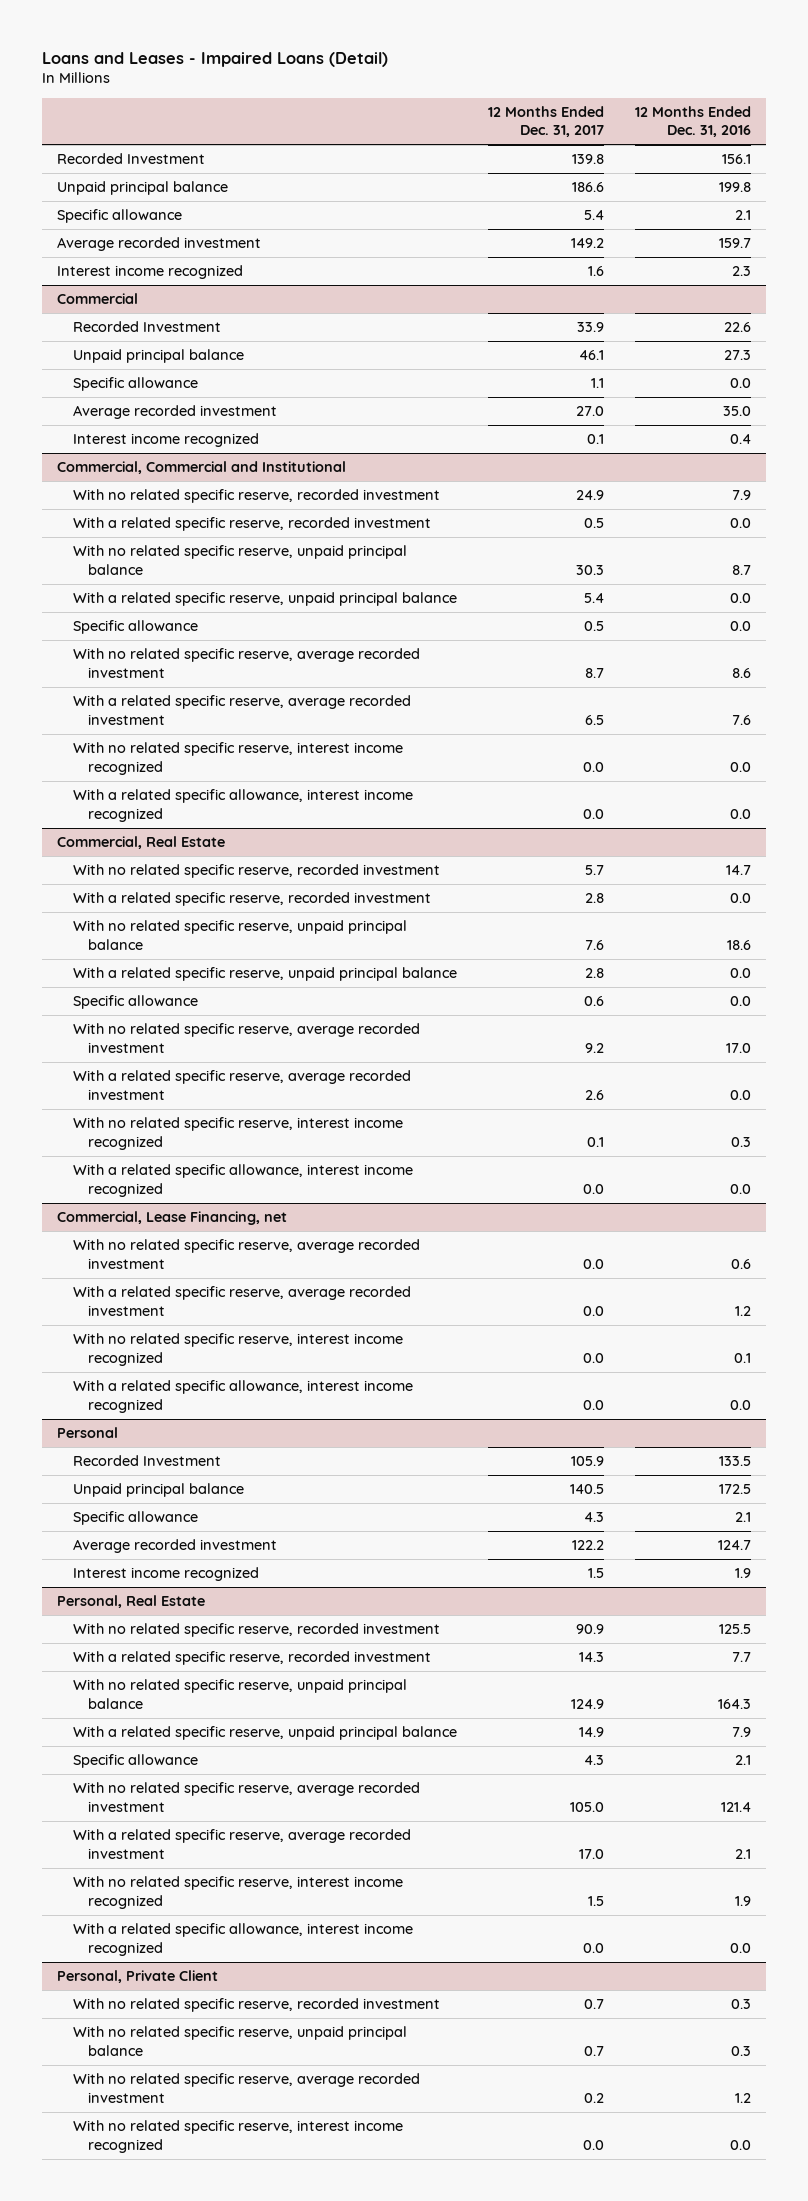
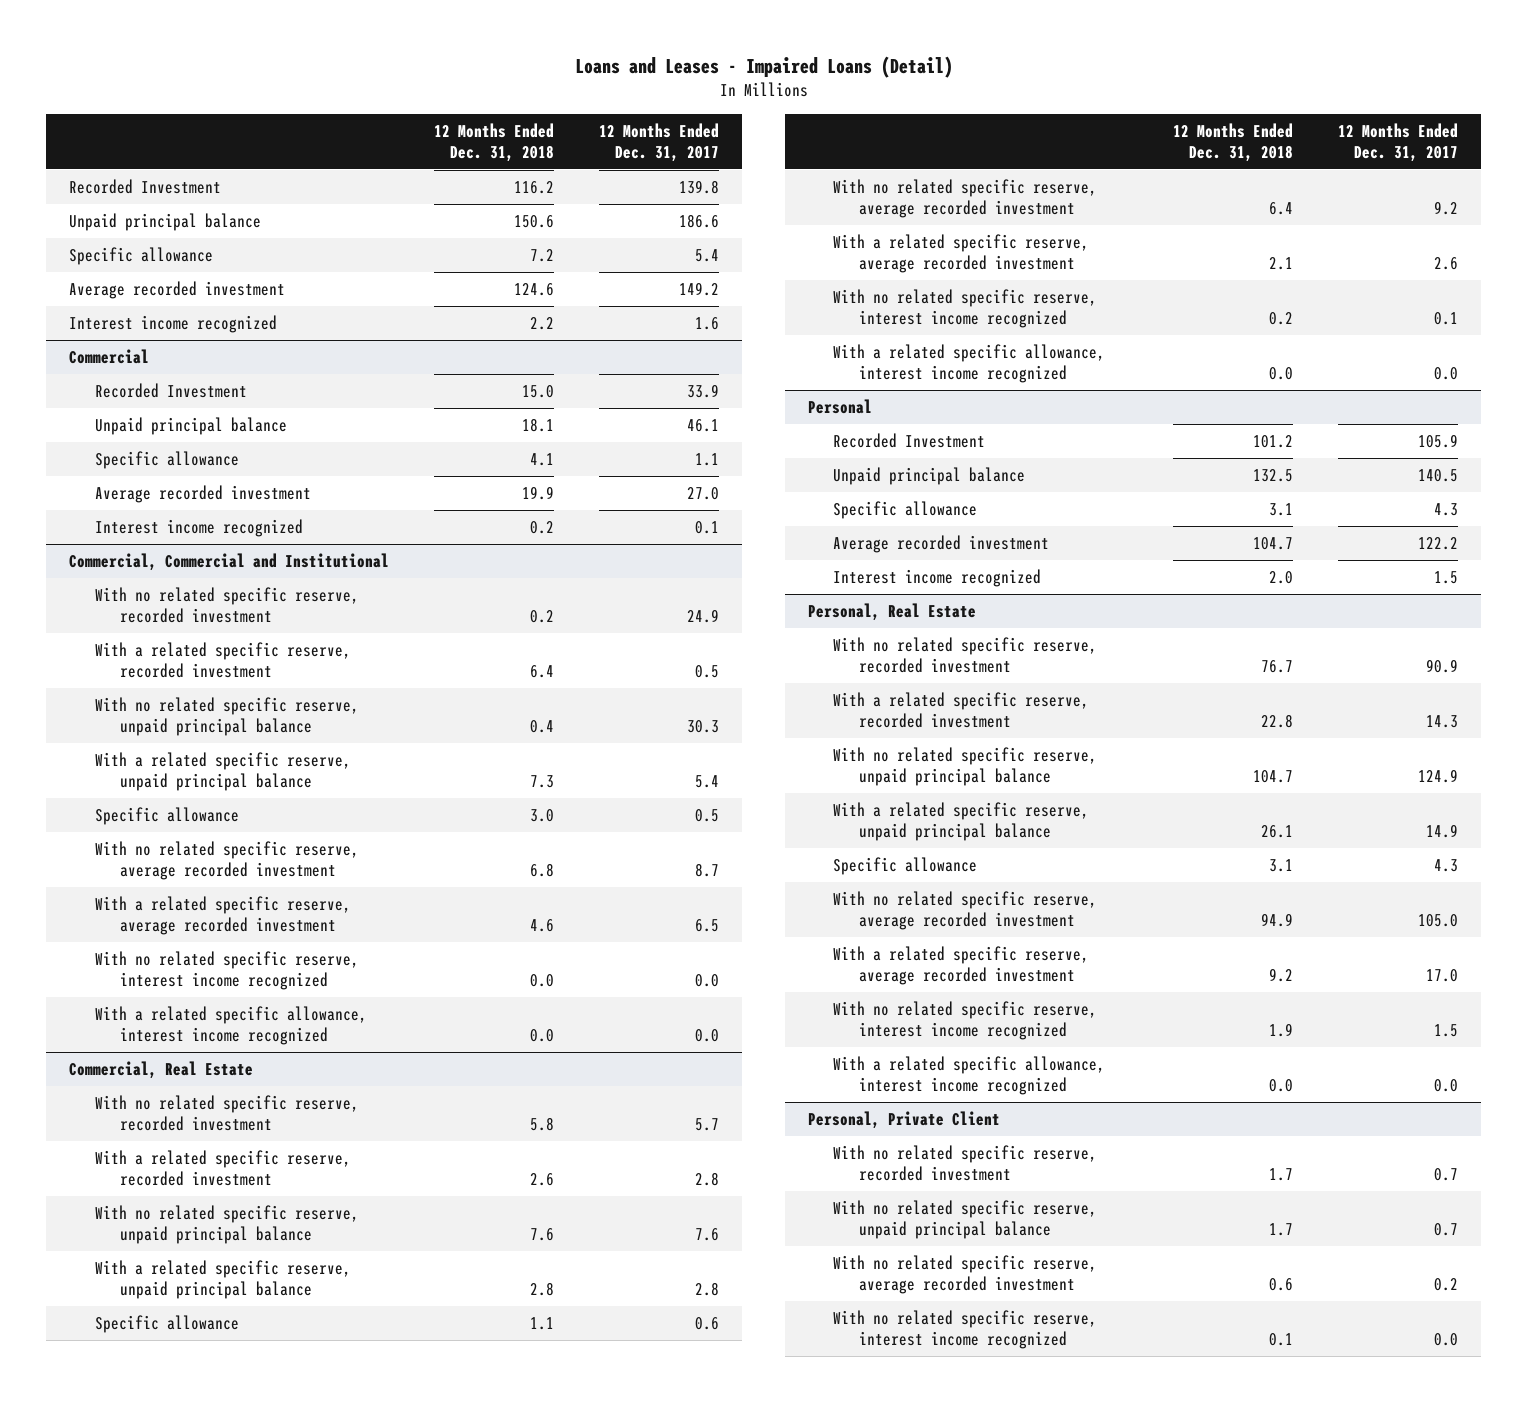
- | 12 Months Ended Dec. 31, 2017 | 12 Months Ended Dec. 31, 2016
+ | 12 Months Ended Dec. 31, 2018 | 12 Months Ended Dec. 31, 2017
- Commercial, Lease Financing, net
- With no related specific reserve, average recorded investment | 0.0 | 0.6
- With a related specific reserve, average recorded investment | 0.0 | 1.2
- With no related specific reserve, interest income recognized | 0.0 | 0.1
- With a related specific allowance, interest income recognized | 0.0 | 0.0

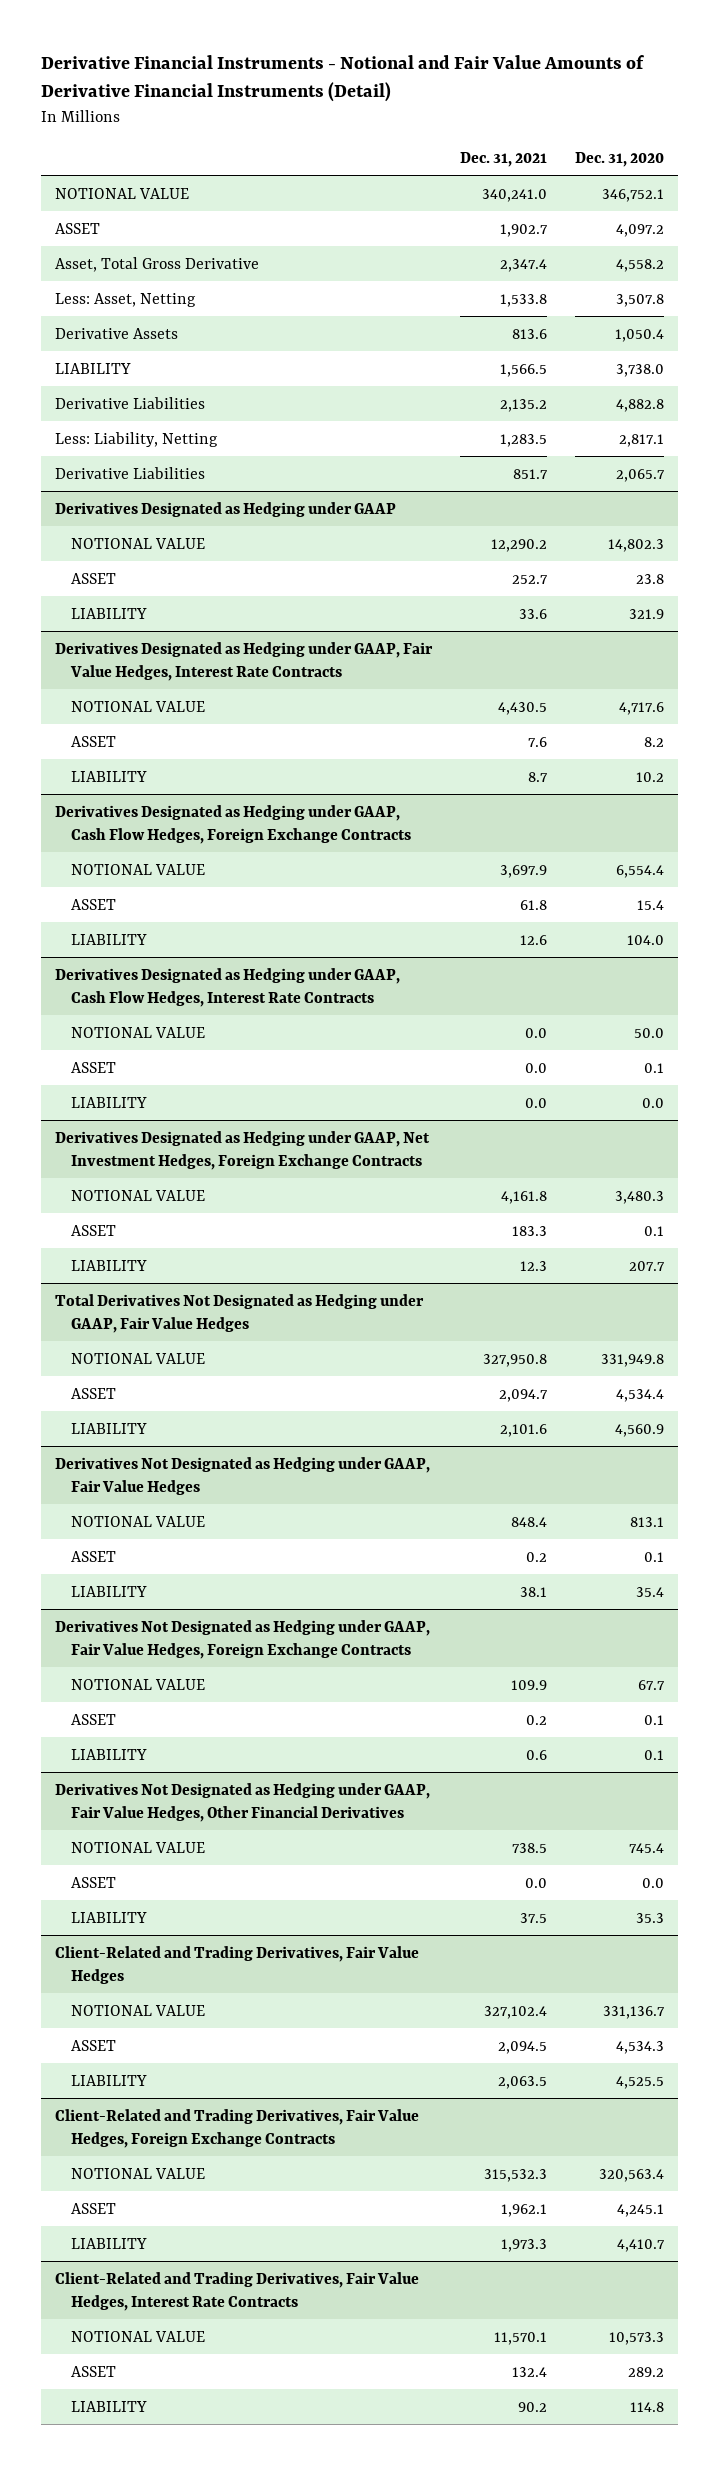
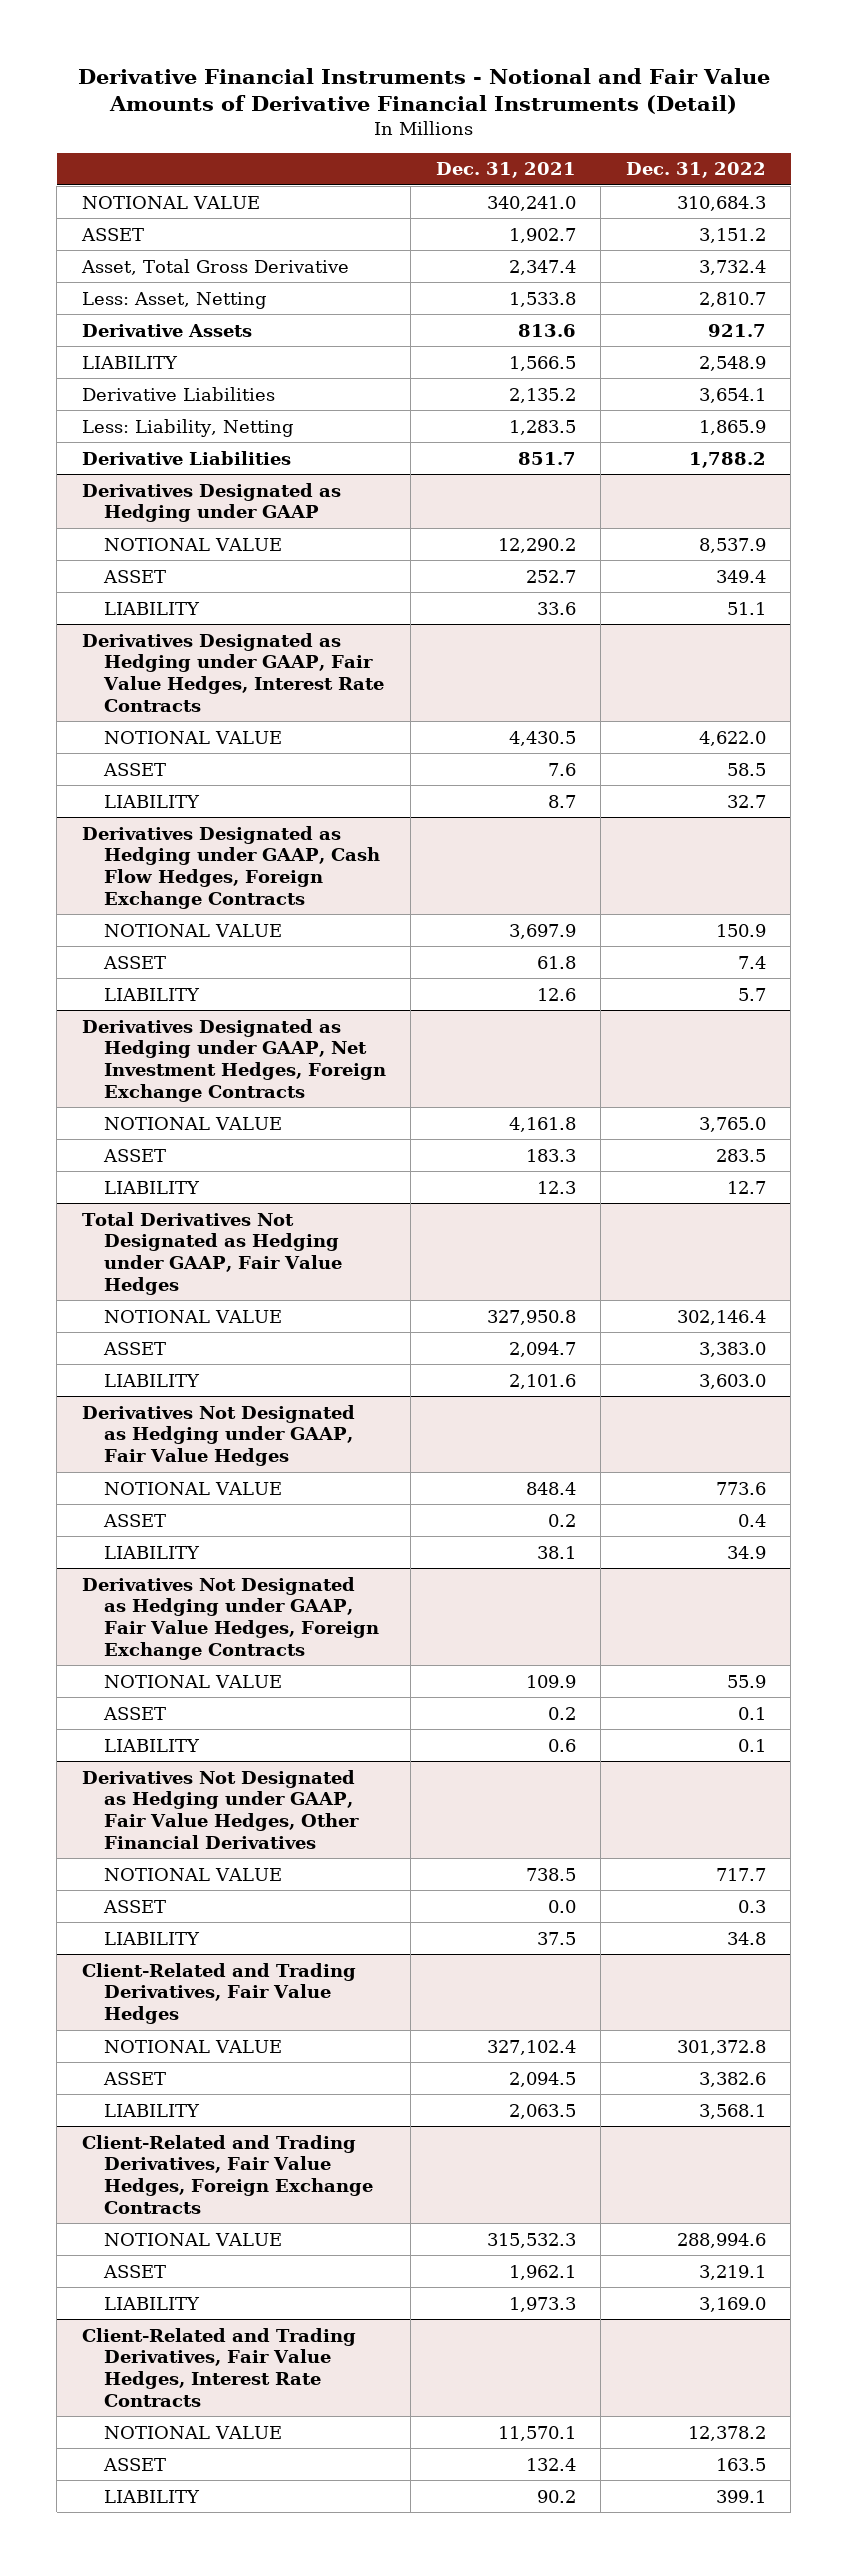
- | Dec. 31, 2021 | Dec. 31, 2020
+ | Dec. 31, 2021 | Dec. 31, 2022
- Derivatives Designated as Hedging under GAAP, Cash Flow Hedges, Interest Rate Contracts
- NOTIONAL VALUE | 0.0 | 50.0
- ASSET | 0.0 | 0.1
- LIABILITY | 0.0 | 0.0

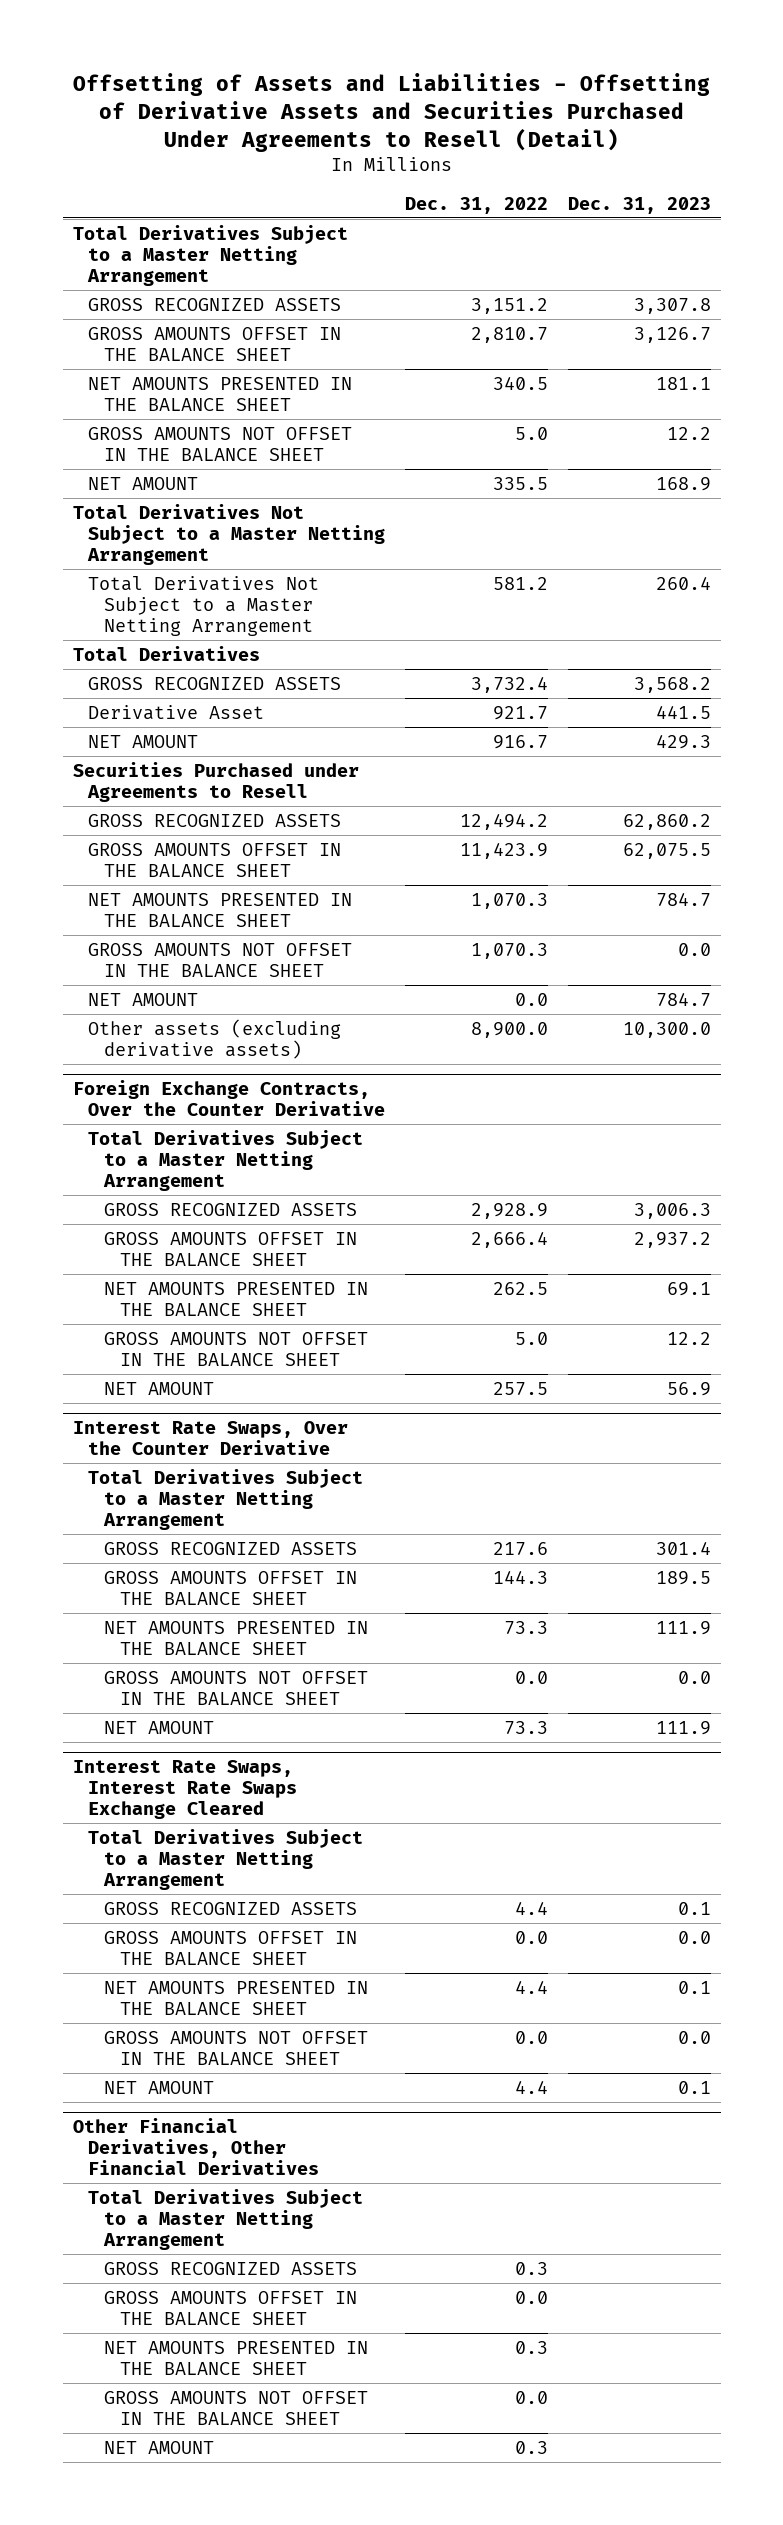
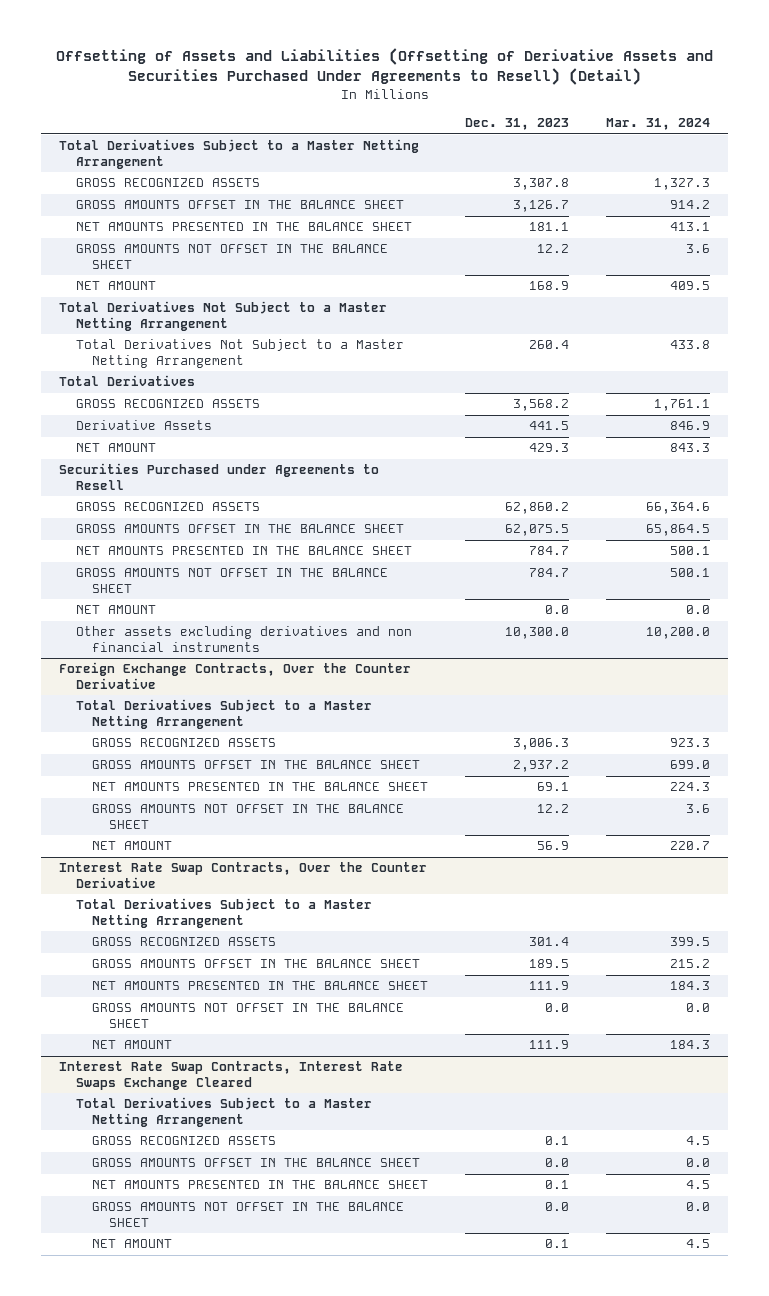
- Offsetting of Assets and Liabilities - Offsetting of Derivative Assets and Securities Purchased Under Agreements to Resell (Detail)
+ Offsetting of Assets and Liabilities (Offsetting of Derivative Assets and Securities Purchased Under Agreements to Resell) (Detail)
- | Dec. 31, 2022 | Dec. 31, 2023
+ | Dec. 31, 2023 | Mar. 31, 2024
- Derivative Asset | 921.7 | 441.5
+ Derivative Assets | 441.5 | 846.9
- GROSS AMOUNTS NOT OFFSET IN THE BALANCE SHEET | 1,070.3 | 0.0
- NET AMOUNT | 0.0 | 784.7
- Other assets (excluding derivative assets) | 8,900.0 | 10,300.0
+ GROSS AMOUNTS NOT OFFSET IN THE BALANCE SHEET | 784.7 | 500.1
+ NET AMOUNT | 0.0 | 0.0
+ Other assets excluding derivatives and non financial instruments | 10,300.0 | 10,200.0
- Interest Rate Swaps, Over the Counter Derivative
+ Interest Rate Swap Contracts, Over the Counter Derivative
- Interest Rate Swaps, Interest Rate Swaps Exchange Cleared
+ Interest Rate Swap Contracts, Interest Rate Swaps Exchange Cleared
- Other Financial Derivatives, Other Financial Derivatives
- Total Derivatives Subject to a Master Netting Arrangement
- GROSS RECOGNIZED ASSETS | 0.3 |
- GROSS AMOUNTS OFFSET IN THE BALANCE SHEET | 0.0 |
- NET AMOUNTS PRESENTED IN THE BALANCE SHEET | 0.3 |
- GROSS AMOUNTS NOT OFFSET IN THE BALANCE SHEET | 0.0 |
- NET AMOUNT | 0.3 |

